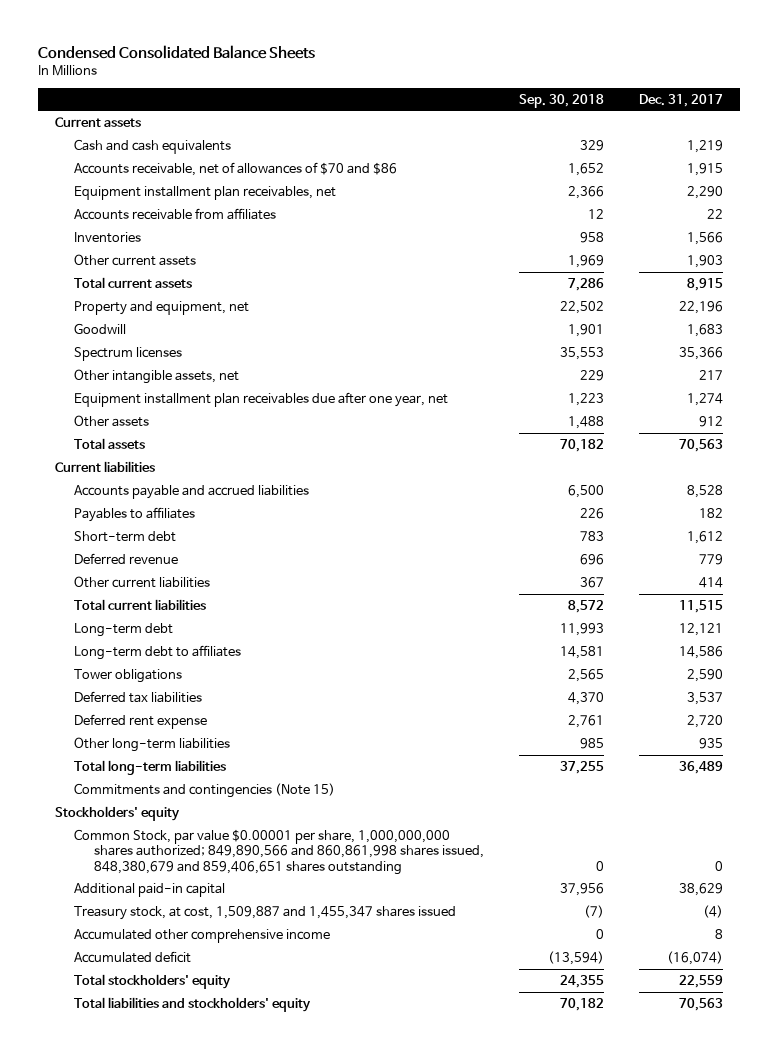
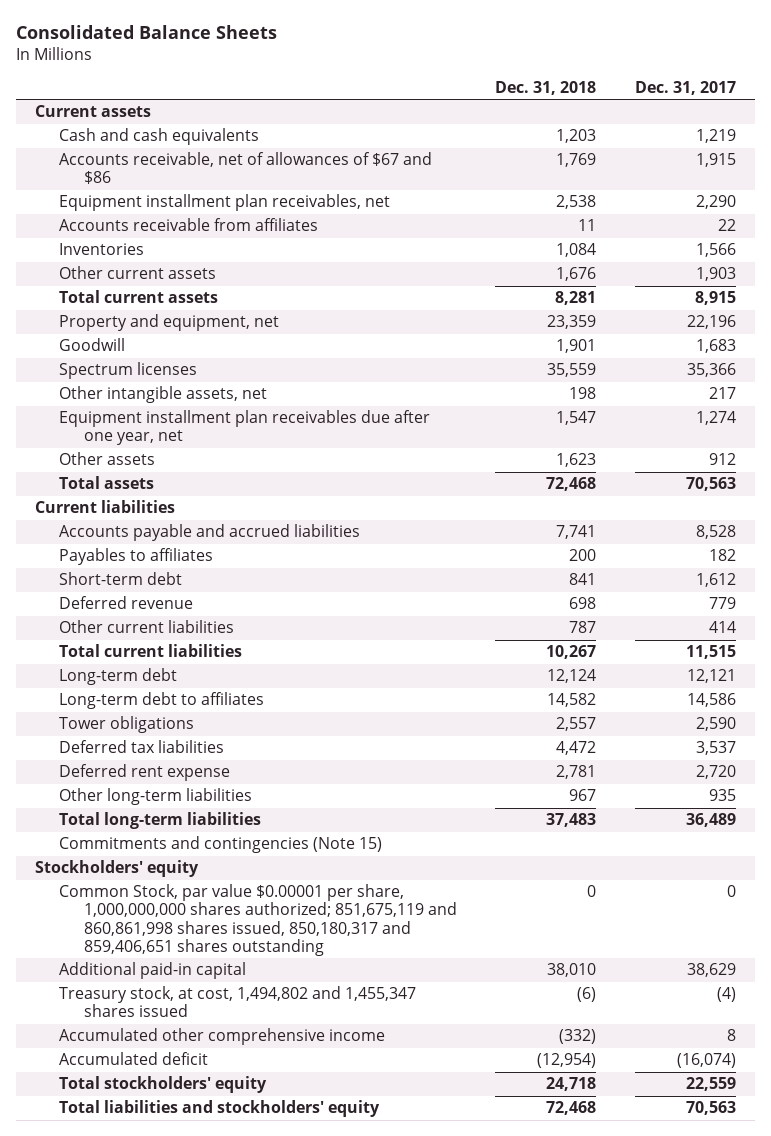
- Condensed Consolidated Balance Sheets
+ Consolidated Balance Sheets
- | Sep. 30, 2018 | Dec. 31, 2017
+ | Dec. 31, 2018 | Dec. 31, 2017
- Accounts receivable, net of allowances of $70 and $86 | 1,652 | 1,915
+ Accounts receivable, net of allowances of $67 and $86 | 1,769 | 1,915
- Common Stock, par value $0.00001 per share, 1,000,000,000 shares authorized; 849,890,566 and 860,861,998 shares issued, 848,380,679 and 859,406,651 shares outstanding | 0 | 0
+ Common Stock, par value $0.00001 per share, 1,000,000,000 shares authorized; 851,675,119 and 860,861,998 shares issued, 850,180,317 and 859,406,651 shares outstanding | 0 | 0
- Treasury stock, at cost, 1,509,887 and 1,455,347 shares issued | (7) | (4)
+ Treasury stock, at cost, 1,494,802 and 1,455,347 shares issued | (6) | (4)

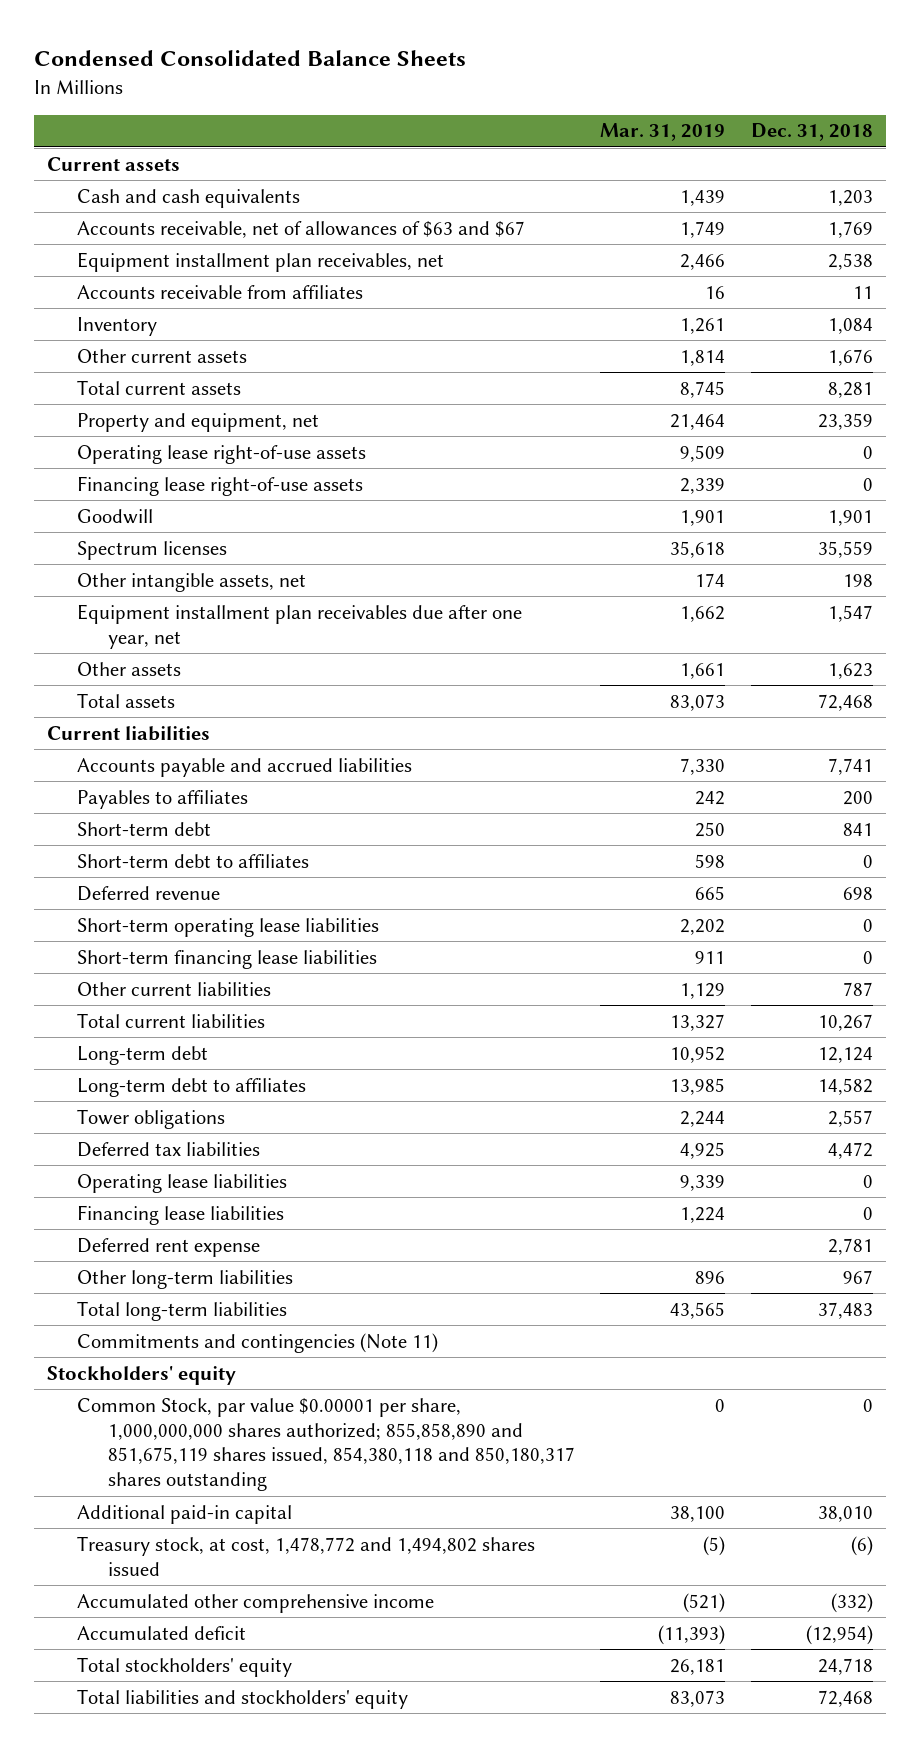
- Consolidated Balance Sheets
+ Condensed Consolidated Balance Sheets
- | Dec. 31, 2018 | Dec. 31, 2017
+ | Mar. 31, 2019 | Dec. 31, 2018
- Accounts receivable, net of allowances of $67 and $86 | 1,769 | 1,915
+ Accounts receivable, net of allowances of $63 and $67 | 1,749 | 1,769
- Inventories | 1,084 | 1,566
+ Inventory | 1,261 | 1,084
+ Operating lease right-of-use assets | 9,509 | 0
+ Financing lease right-of-use assets | 2,339 | 0
+ Short-term debt to affiliates | 598 | 0
+ Short-term operating lease liabilities | 2,202 | 0
+ Short-term financing lease liabilities | 911 | 0
+ Operating lease liabilities | 9,339 | 0
+ Financing lease liabilities | 1,224 | 0
- Commitments and contingencies (Note 15)
+ Commitments and contingencies (Note 11)
- Common Stock, par value $0.00001 per share, 1,000,000,000 shares authorized; 851,675,119 and 860,861,998 shares issued, 850,180,317 and 859,406,651 shares outstanding | 0 | 0
+ Common Stock, par value $0.00001 per share, 1,000,000,000 shares authorized; 855,858,890 and 851,675,119 shares issued, 854,380,118 and 850,180,317 shares outstanding | 0 | 0
- Treasury stock, at cost, 1,494,802 and 1,455,347 shares issued | (6) | (4)
+ Treasury stock, at cost, 1,478,772 and 1,494,802 shares issued | (5) | (6)

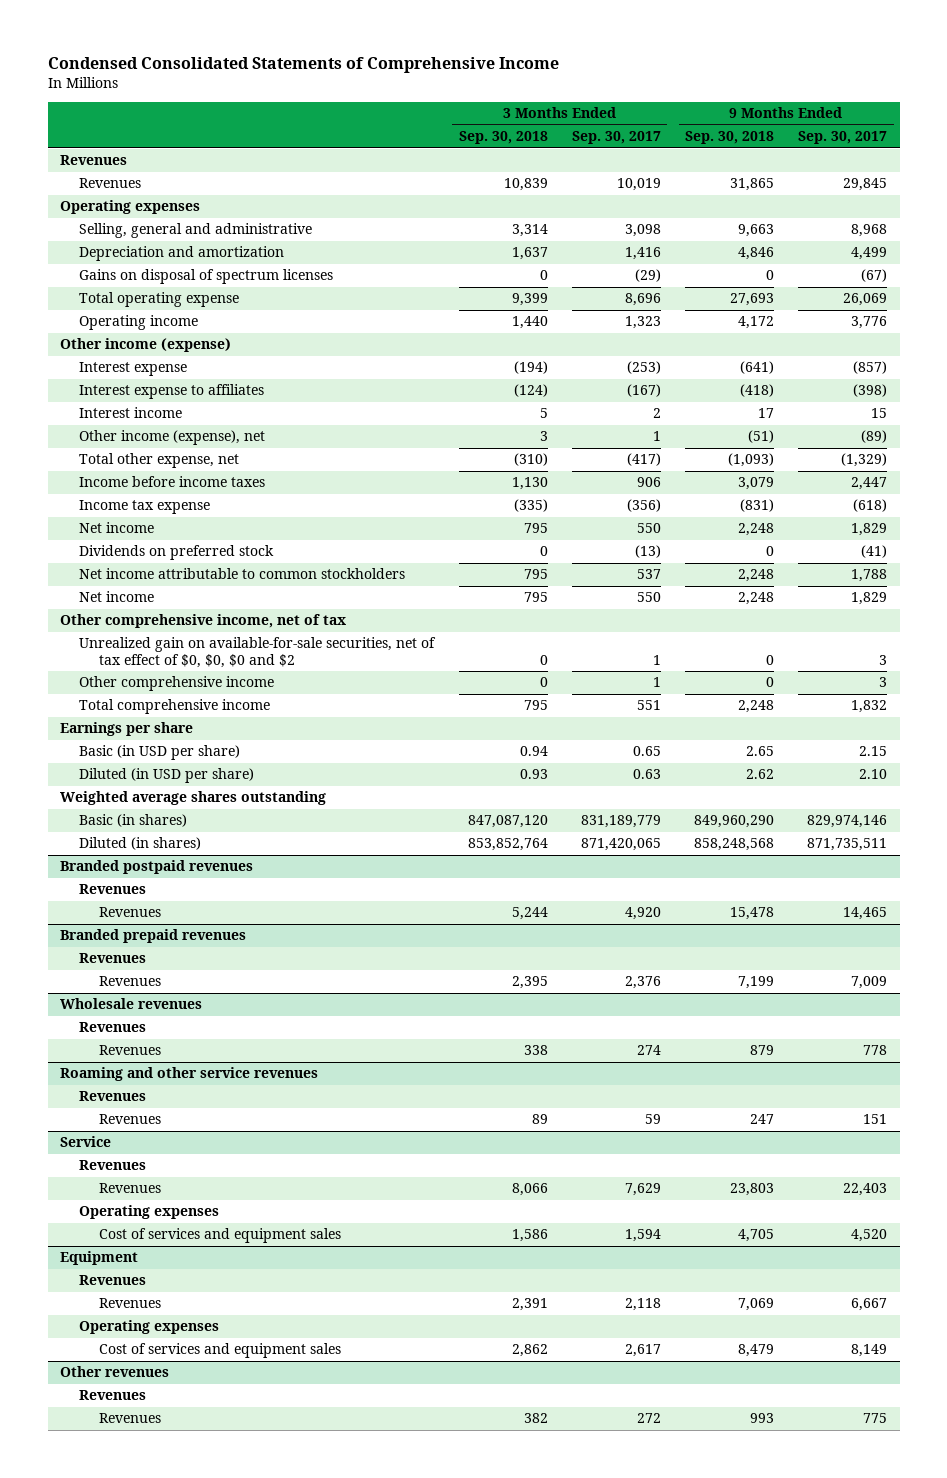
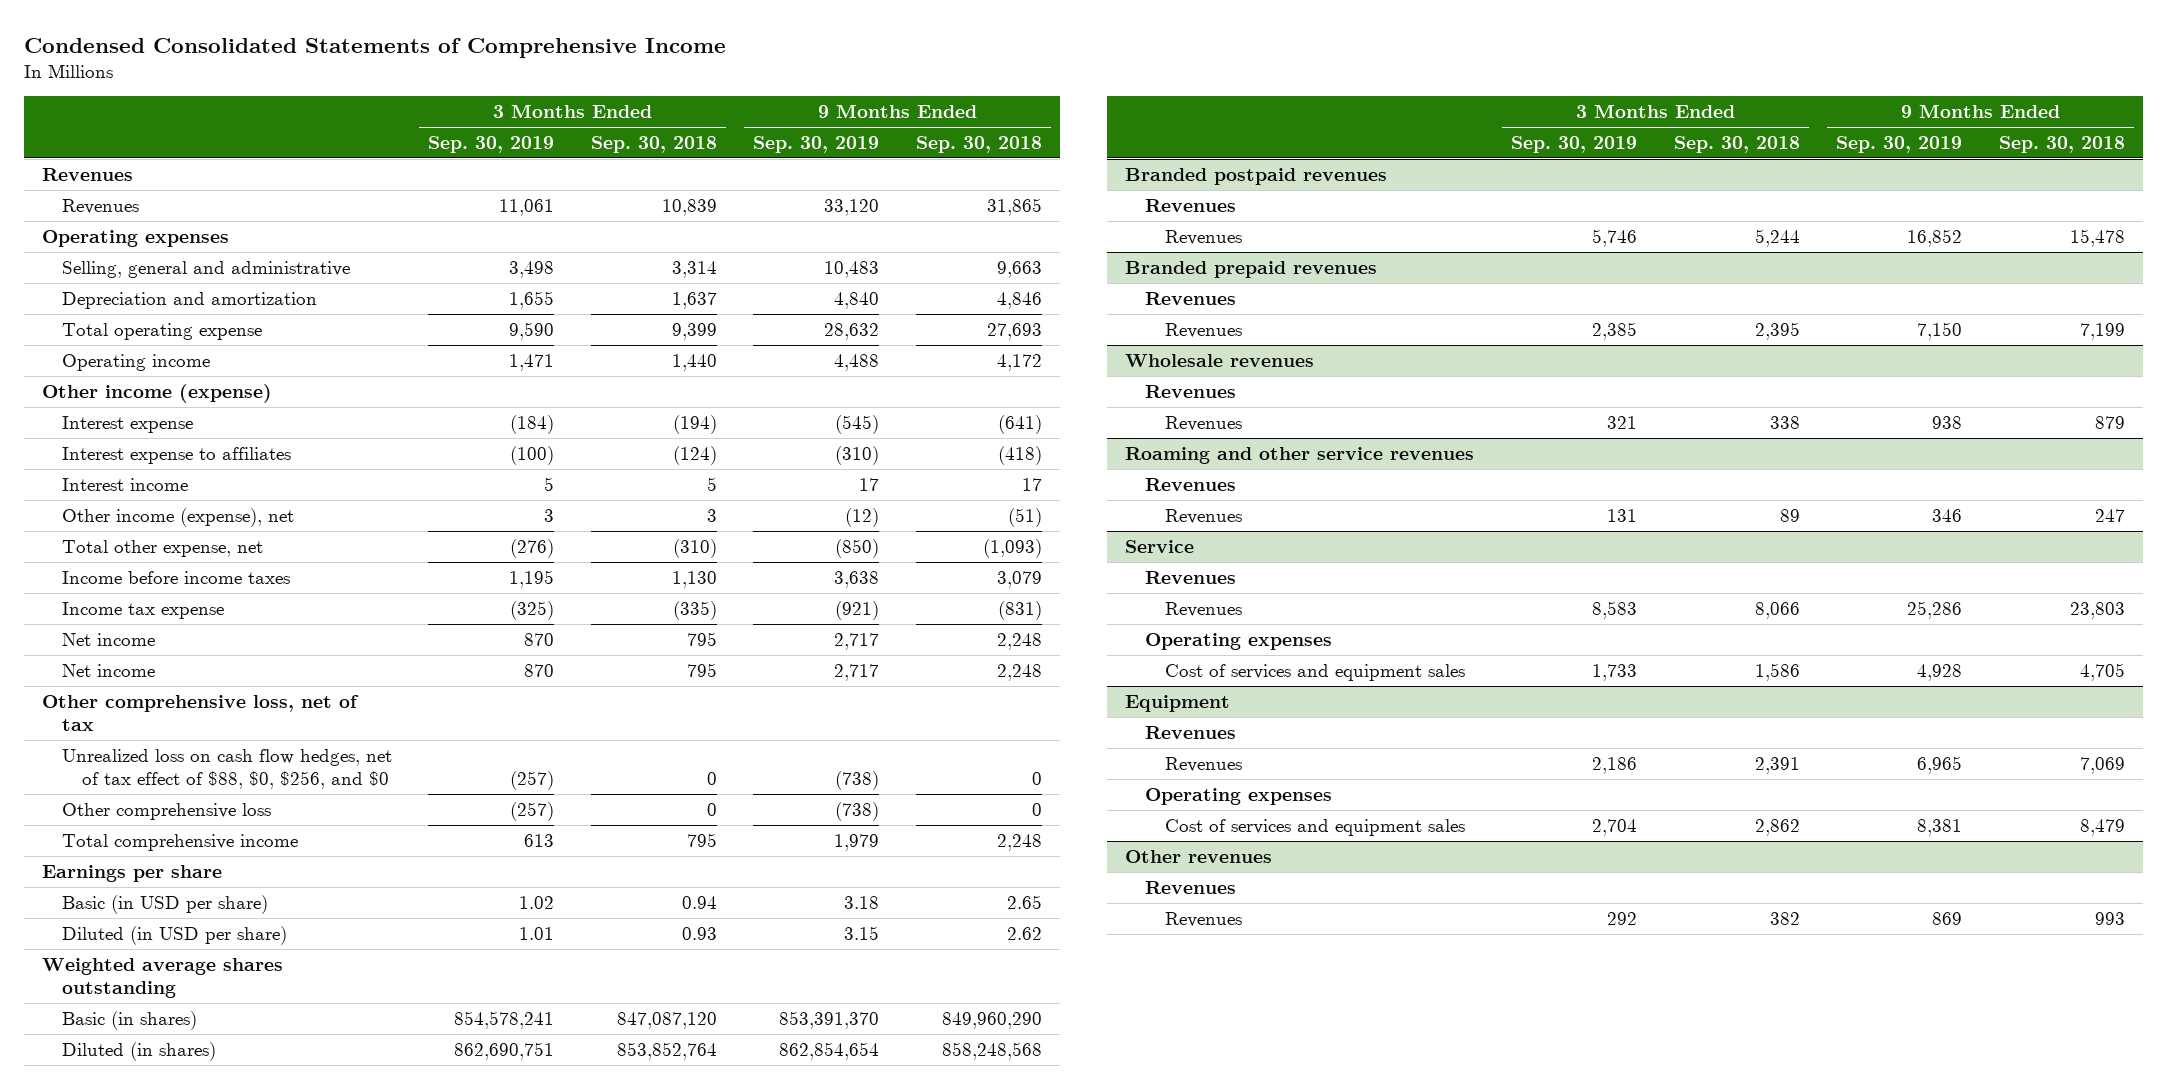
- | 3 Months Ended Sep. 30, 2018 | 3 Months Ended Sep. 30, 2017 | 9 Months Ended Sep. 30, 2018 | 9 Months Ended Sep. 30, 2017
+ | 3 Months Ended Sep. 30, 2019 | 3 Months Ended Sep. 30, 2018 | 9 Months Ended Sep. 30, 2019 | 9 Months Ended Sep. 30, 2018
- Gains on disposal of spectrum licenses | 0 | (29) | 0 | (67)
- Dividends on preferred stock | 0 | (13) | 0 | (41)
- Net income attributable to common stockholders | 795 | 537 | 2,248 | 1,788
- Other comprehensive income, net of tax
- Unrealized gain on available-for-sale securities, net of tax effect of $0, $0, $0 and $2 | 0 | 1 | 0 | 3
- Other comprehensive income | 0 | 1 | 0 | 3
+ Other comprehensive loss, net of tax
+ Unrealized loss on cash flow hedges, net of tax effect of $88, $0, $256, and $0 | (257) | 0 | (738) | 0
+ Other comprehensive loss | (257) | 0 | (738) | 0

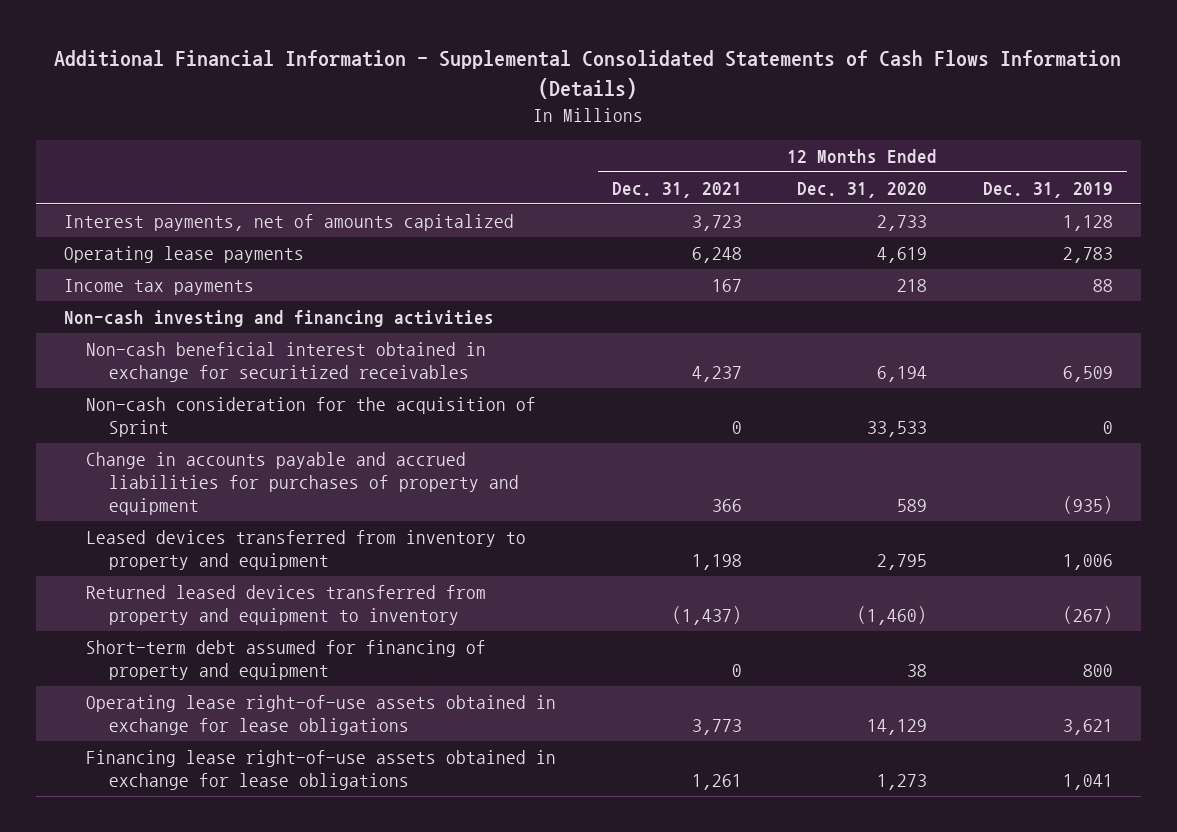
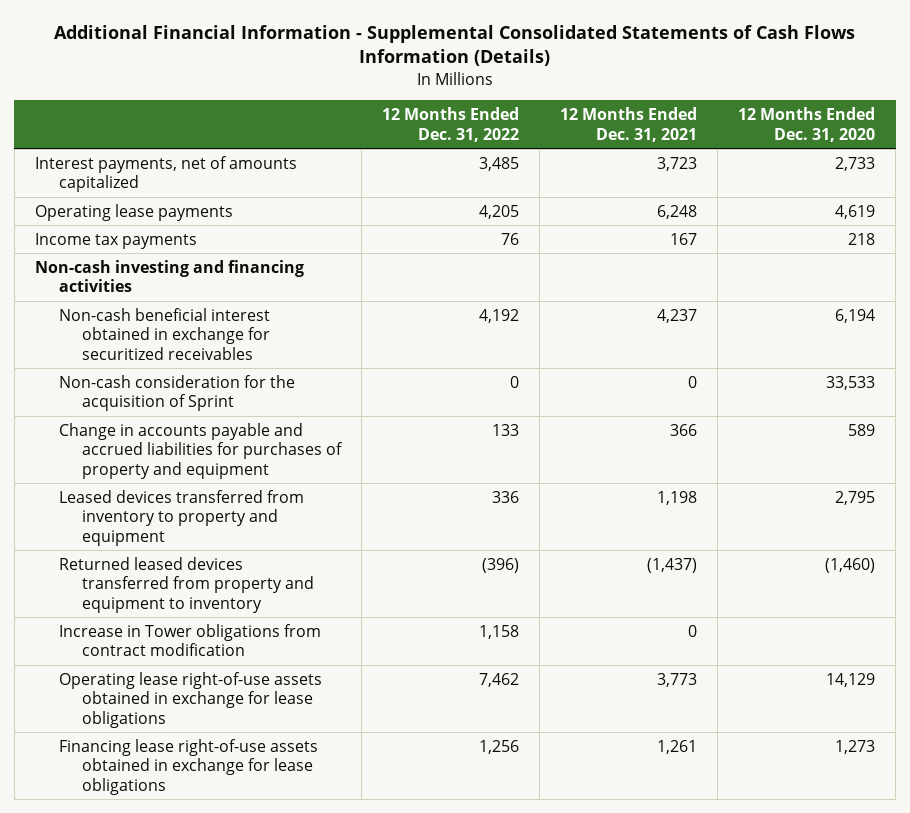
- | 12 Months Ended Dec. 31, 2021 | 12 Months Ended Dec. 31, 2020 | 12 Months Ended Dec. 31, 2019
+ | 12 Months Ended Dec. 31, 2022 | 12 Months Ended Dec. 31, 2021 | 12 Months Ended Dec. 31, 2020
- Short-term debt assumed for financing of property and equipment | 0 | 38 | 800
+ Increase in Tower obligations from contract modification | 1,158 | 0 |

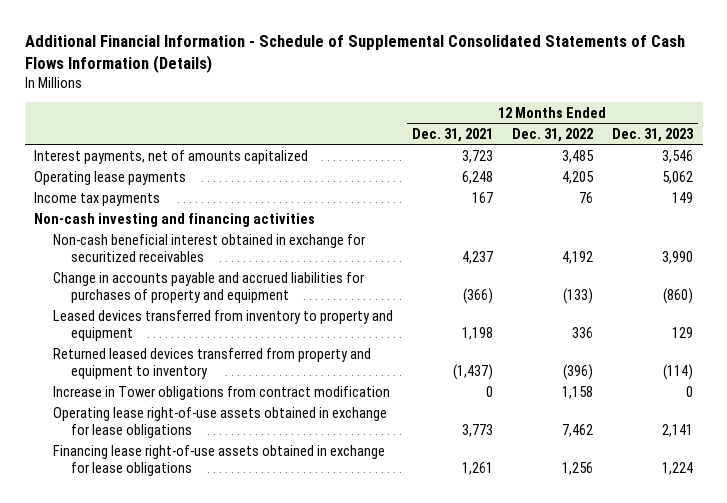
- Additional Financial Information - Supplemental Consolidated Statements of Cash Flows Information (Details)
+ Additional Financial Information - Schedule of Supplemental Consolidated Statements of Cash Flows Information (Details)
- | 12 Months Ended Dec. 31, 2022 | 12 Months Ended Dec. 31, 2021 | 12 Months Ended Dec. 31, 2020
+ | 12 Months Ended Dec. 31, 2021 | 12 Months Ended Dec. 31, 2022 | 12 Months Ended Dec. 31, 2023
- Non-cash consideration for the acquisition of Sprint | 0 | 0 | 33,533
- Change in accounts payable and accrued liabilities for purchases of property and equipment | 133 | 366 | 589
+ Change in accounts payable and accrued liabilities for purchases of property and equipment | (366) | (133) | (860)

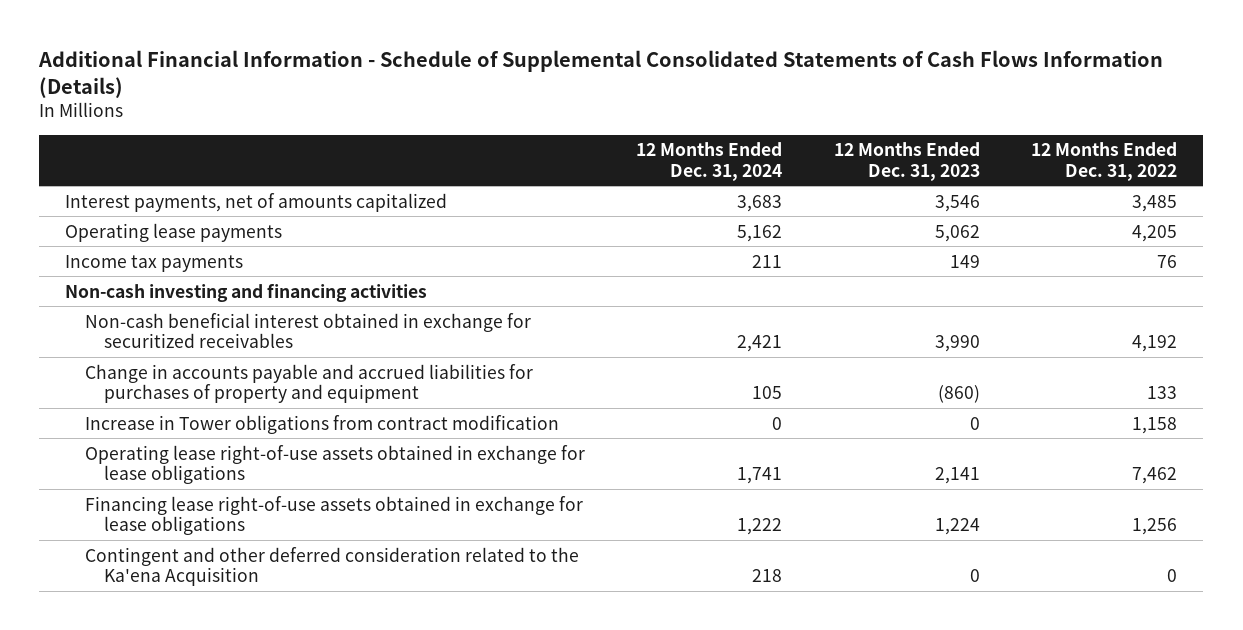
- | 12 Months Ended Dec. 31, 2021 | 12 Months Ended Dec. 31, 2022 | 12 Months Ended Dec. 31, 2023
+ | 12 Months Ended Dec. 31, 2024 | 12 Months Ended Dec. 31, 2023 | 12 Months Ended Dec. 31, 2022
- Change in accounts payable and accrued liabilities for purchases of property and equipment | (366) | (133) | (860)
- Leased devices transferred from inventory to property and equipment | 1,198 | 336 | 129
- Returned leased devices transferred from property and equipment to inventory | (1,437) | (396) | (114)
+ Change in accounts payable and accrued liabilities for purchases of property and equipment | 105 | (860) | 133
+ Contingent and other deferred consideration related to the Ka'ena Acquisition | 218 | 0 | 0

